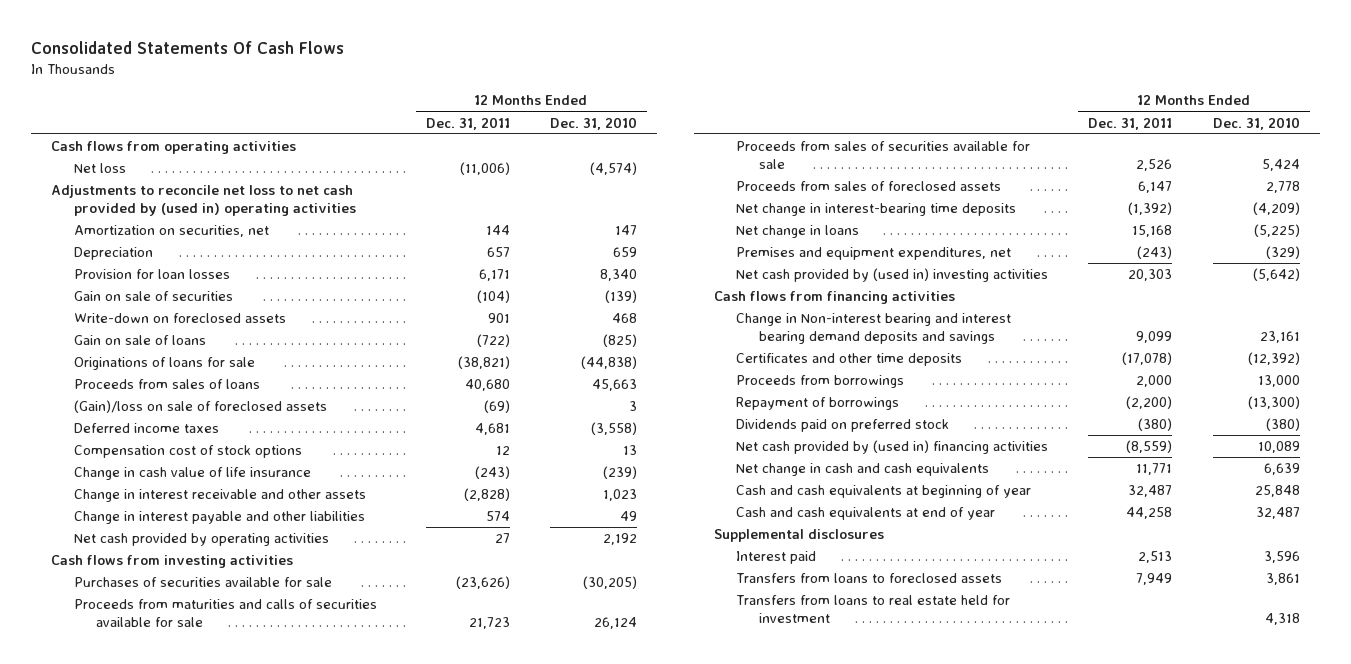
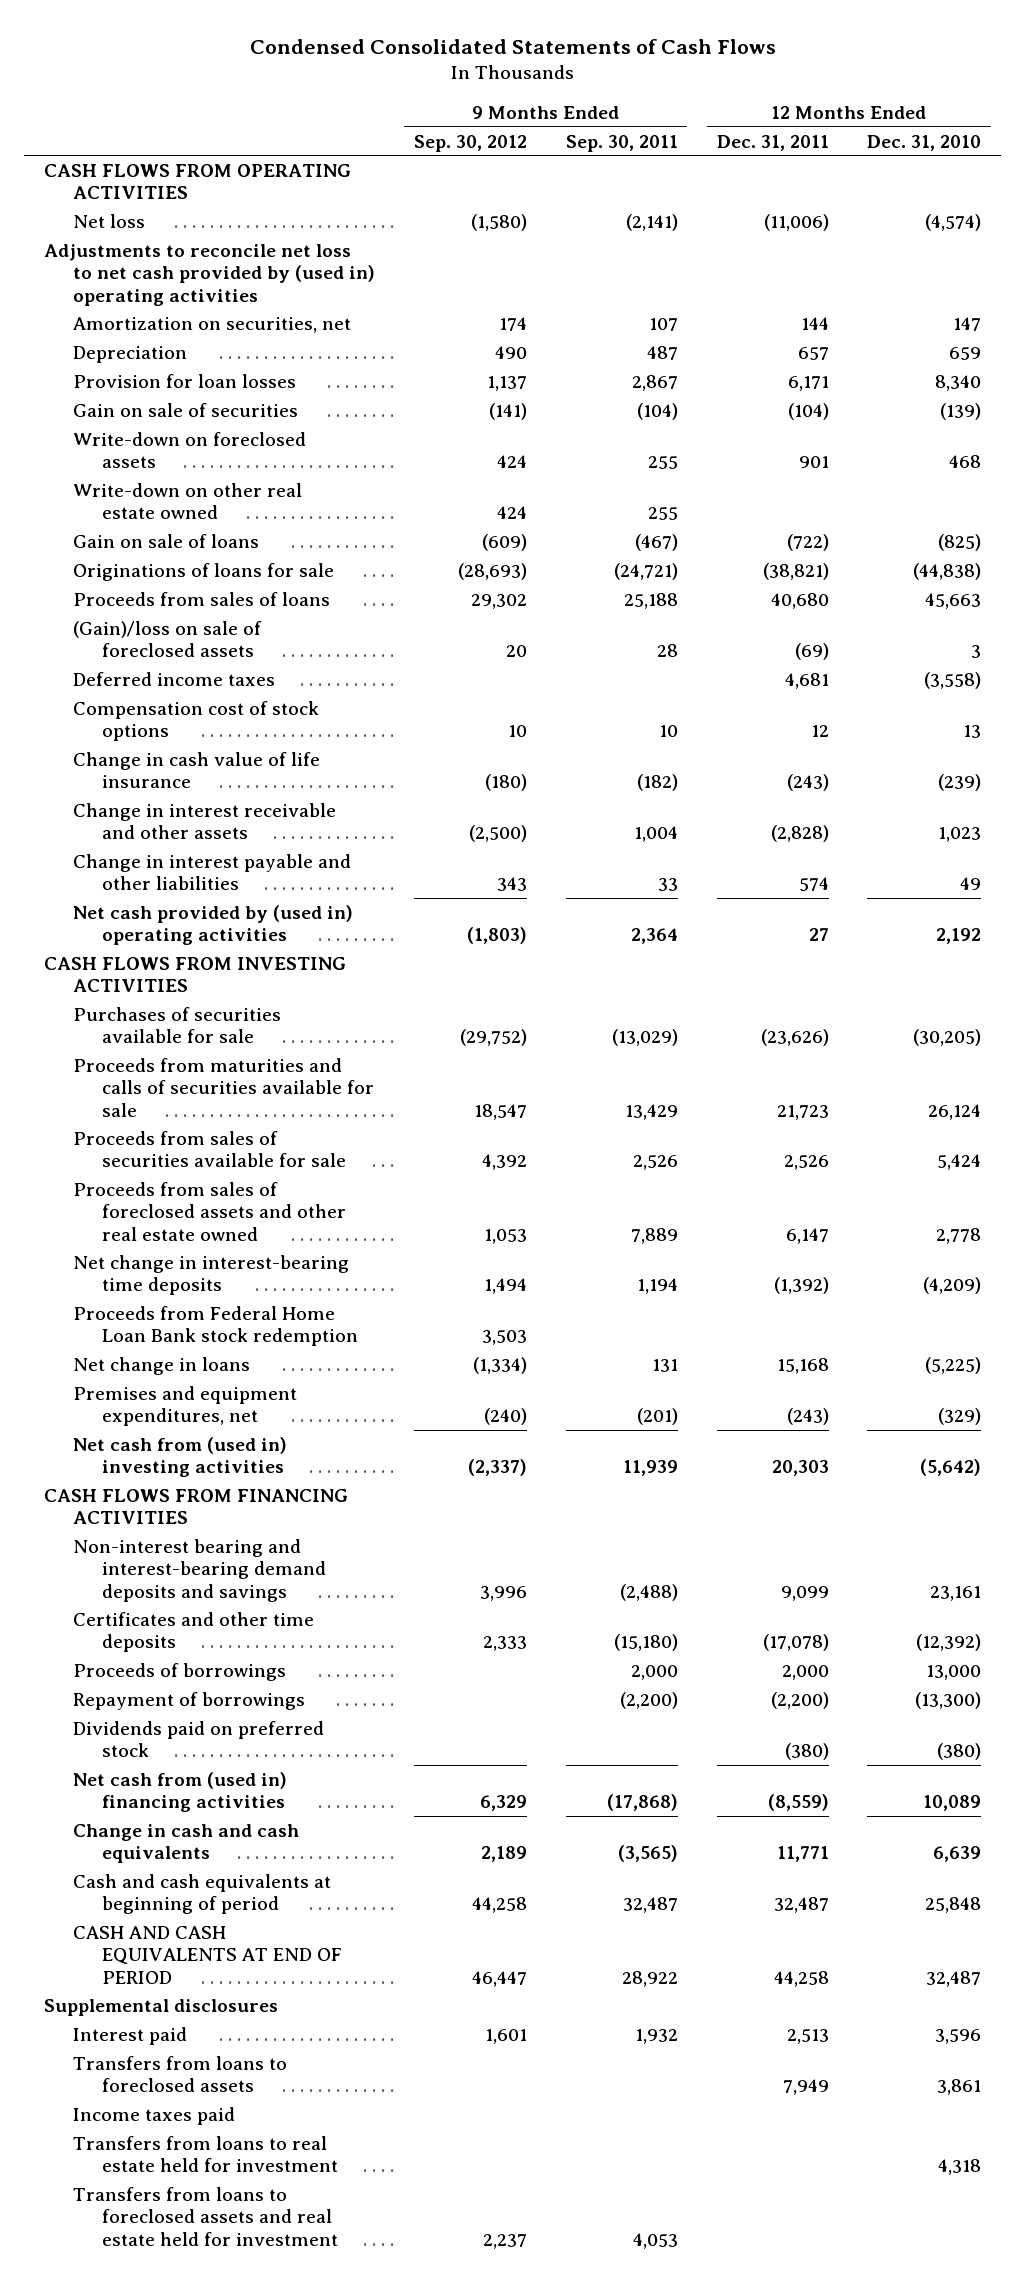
- Consolidated Statements Of Cash Flows
+ Condensed Consolidated Statements of Cash Flows
- | 12 Months Ended Dec. 31, 2011 | 12 Months Ended Dec. 31, 2010
+ | 9 Months Ended Sep. 30, 2012 | 9 Months Ended Sep. 30, 2011 | 12 Months Ended Dec. 31, 2011 | 12 Months Ended Dec. 31, 2010
- Cash flows from operating activities
+ CASH FLOWS FROM OPERATING ACTIVITIES
+ Write-down on other real estate owned | 424 | 255 | |
- Net cash provided by operating activities | 27 | 2,192
- Cash flows from investing activities
+ Net cash provided by (used in) operating activities | (1,803) | 2,364 | 27 | 2,192
+ CASH FLOWS FROM INVESTING ACTIVITIES
- Proceeds from sales of foreclosed assets | 6,147 | 2,778
+ Proceeds from sales of foreclosed assets and other real estate owned | 1,053 | 7,889 | 6,147 | 2,778
+ Proceeds from Federal Home Loan Bank stock redemption | 3,503 | | |
- Net cash provided by (used in) investing activities | 20,303 | (5,642)
- Cash flows from financing activities
- Change in Non-interest bearing and interest bearing demand deposits and savings | 9,099 | 23,161
+ Net cash from (used in) investing activities | (2,337) | 11,939 | 20,303 | (5,642)
+ CASH FLOWS FROM FINANCING ACTIVITIES
+ Non-interest bearing and interest-bearing demand deposits and savings | 3,996 | (2,488) | 9,099 | 23,161
- Proceeds from borrowings | 2,000 | 13,000
+ Proceeds of borrowings | | 2,000 | 2,000 | 13,000
- Net cash provided by (used in) financing activities | (8,559) | 10,089
- Net change in cash and cash equivalents | 11,771 | 6,639
- Cash and cash equivalents at beginning of year | 32,487 | 25,848
- Cash and cash equivalents at end of year | 44,258 | 32,487
+ Net cash from (used in) financing activities | 6,329 | (17,868) | (8,559) | 10,089
+ Change in cash and cash equivalents | 2,189 | (3,565) | 11,771 | 6,639
+ Cash and cash equivalents at beginning of period | 44,258 | 32,487 | 32,487 | 25,848
+ CASH AND CASH EQUIVALENTS AT END OF PERIOD | 46,447 | 28,922 | 44,258 | 32,487
+ Income taxes paid
+ Transfers from loans to foreclosed assets and real estate held for investment | 2,237 | 4,053 | |

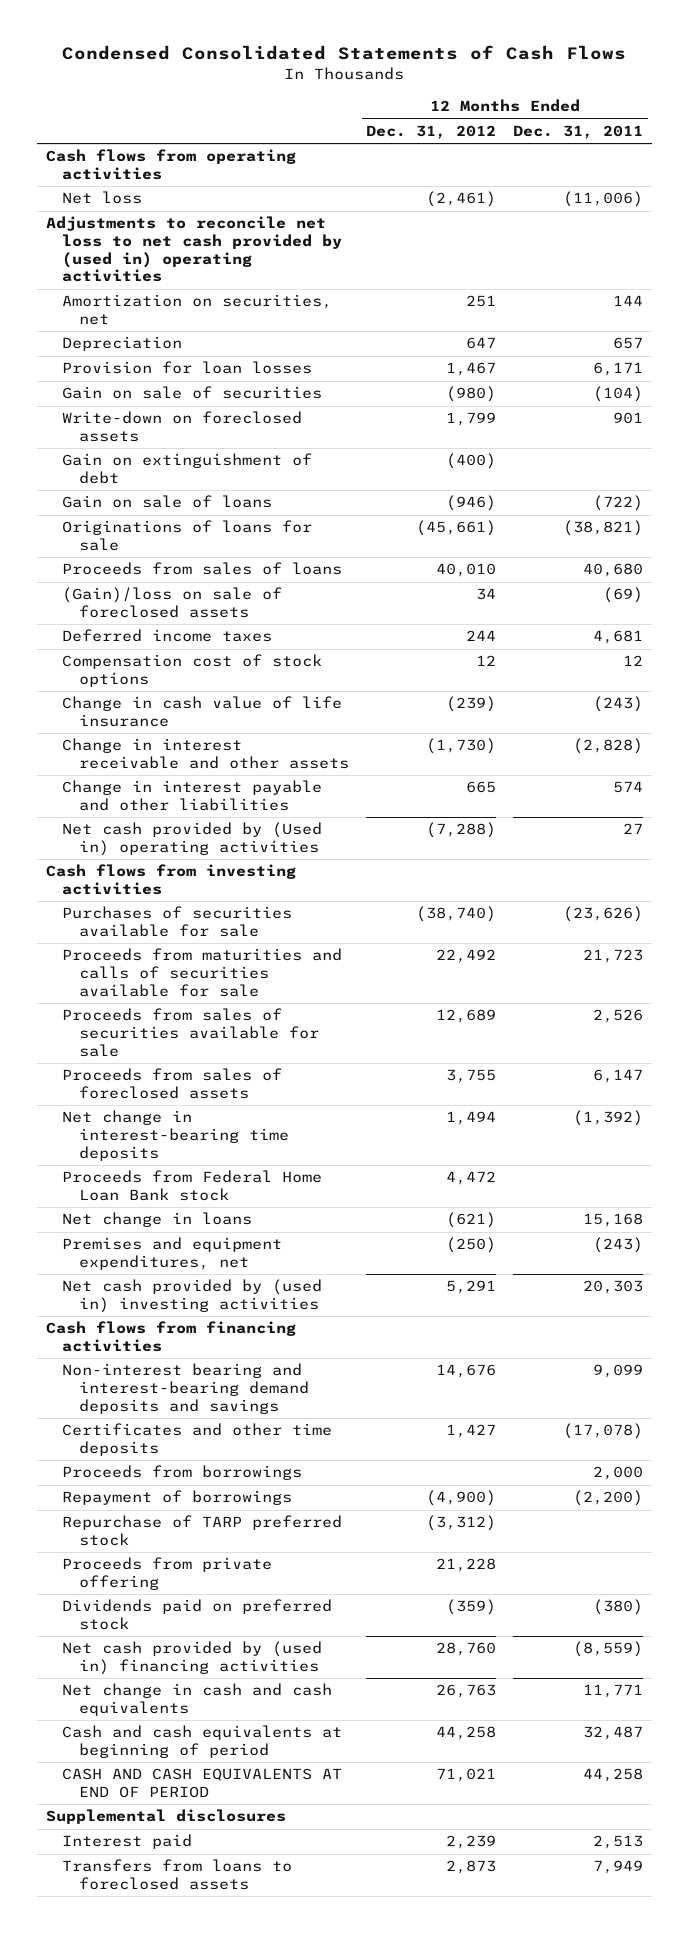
- | 9 Months Ended Sep. 30, 2012 | 9 Months Ended Sep. 30, 2011 | 12 Months Ended Dec. 31, 2011 | 12 Months Ended Dec. 31, 2010
+ | 12 Months Ended Dec. 31, 2012 | 12 Months Ended Dec. 31, 2011
- CASH FLOWS FROM OPERATING ACTIVITIES
+ Cash flows from operating activities
- Write-down on other real estate owned | 424 | 255 | |
+ Gain on extinguishment of debt | (400) |
- Net cash provided by (used in) operating activities | (1,803) | 2,364 | 27 | 2,192
- CASH FLOWS FROM INVESTING ACTIVITIES
+ Net cash provided by (Used in) operating activities | (7,288) | 27
+ Cash flows from investing activities
- Proceeds from sales of foreclosed assets and other real estate owned | 1,053 | 7,889 | 6,147 | 2,778
+ Proceeds from sales of foreclosed assets | 3,755 | 6,147
- Proceeds from Federal Home Loan Bank stock redemption | 3,503 | | |
+ Proceeds from Federal Home Loan Bank stock | 4,472 |
- Net cash from (used in) investing activities | (2,337) | 11,939 | 20,303 | (5,642)
- CASH FLOWS FROM FINANCING ACTIVITIES
+ Net cash provided by (used in) investing activities | 5,291 | 20,303
+ Cash flows from financing activities
- Proceeds of borrowings | | 2,000 | 2,000 | 13,000
+ Proceeds from borrowings | | 2,000
+ Repurchase of TARP preferred stock | (3,312) |
+ Proceeds from private offering | 21,228 |
- Net cash from (used in) financing activities | 6,329 | (17,868) | (8,559) | 10,089
- Change in cash and cash equivalents | 2,189 | (3,565) | 11,771 | 6,639
+ Net cash provided by (used in) financing activities | 28,760 | (8,559)
+ Net change in cash and cash equivalents | 26,763 | 11,771
- Income taxes paid
- Transfers from loans to real estate held for investment | | | | 4,318
- Transfers from loans to foreclosed assets and real estate held for investment | 2,237 | 4,053 | |

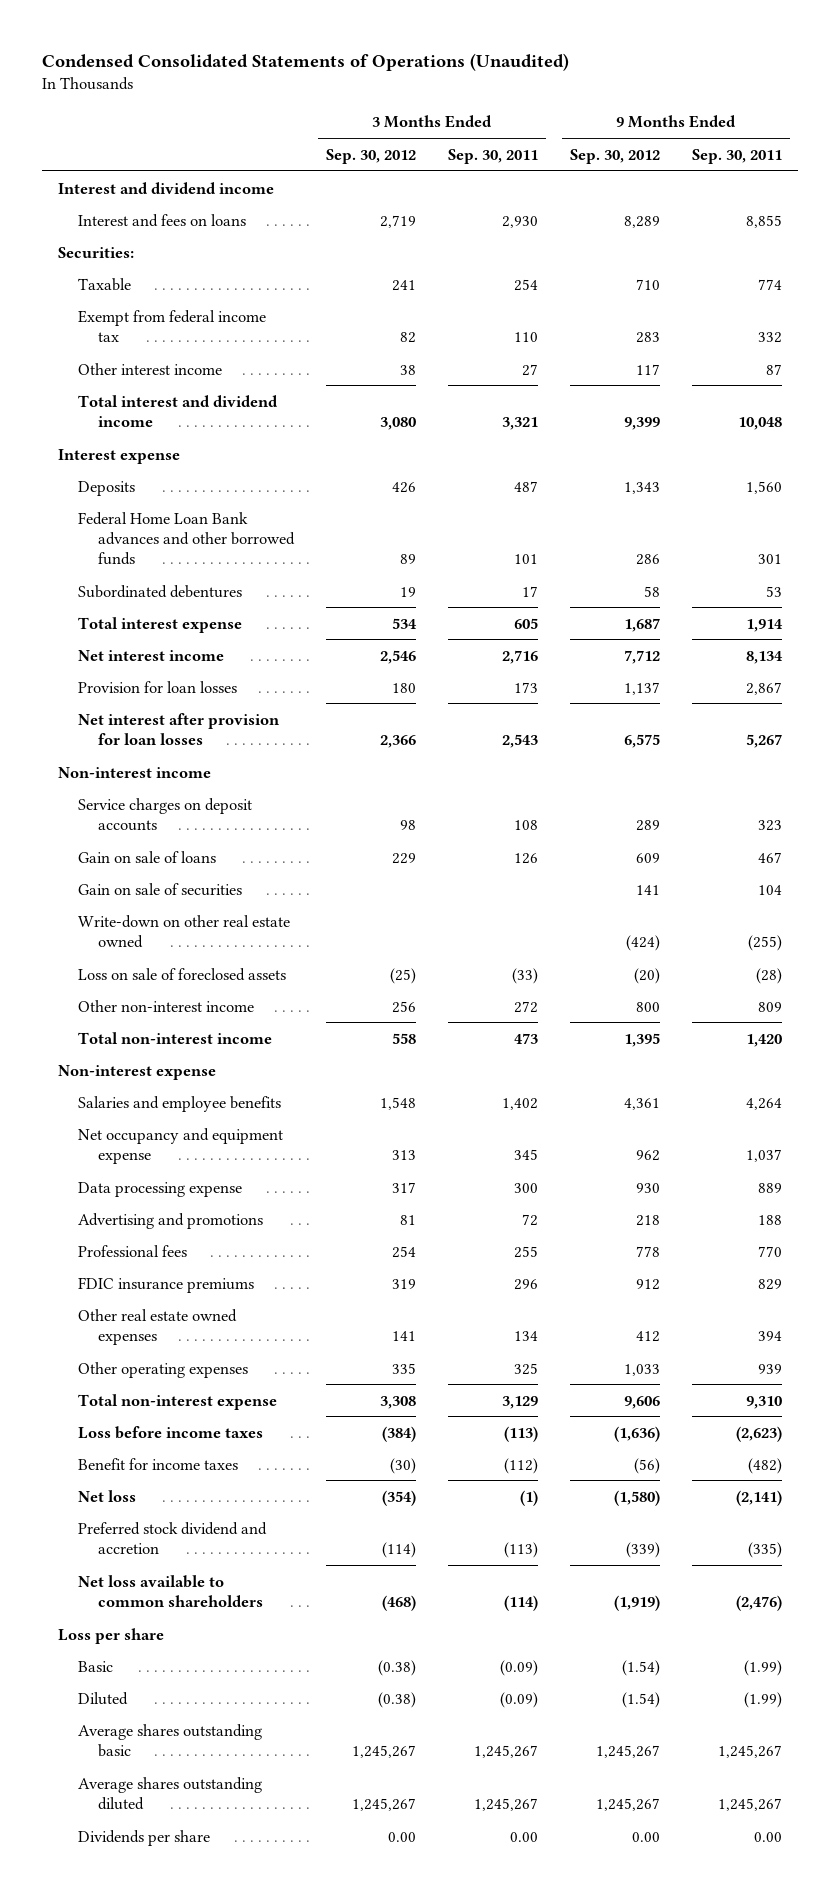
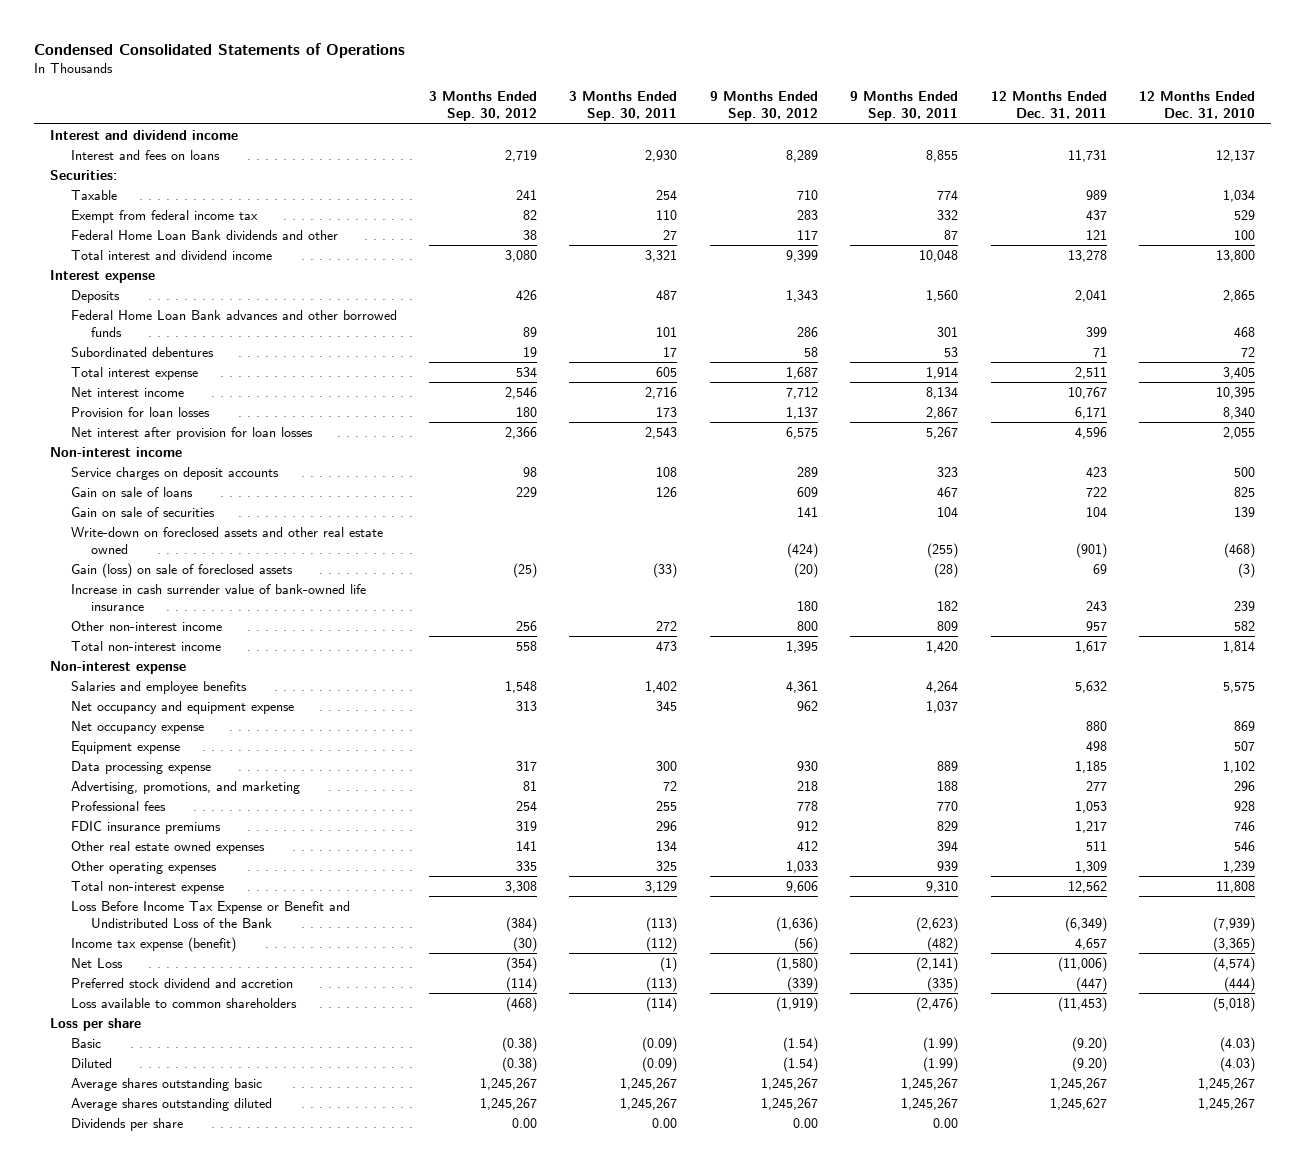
- Condensed Consolidated Statements of Operations (Unaudited)
+ Condensed Consolidated Statements of Operations
- | 3 Months Ended Sep. 30, 2012 | 3 Months Ended Sep. 30, 2011 | 9 Months Ended Sep. 30, 2012 | 9 Months Ended Sep. 30, 2011
+ | 3 Months Ended Sep. 30, 2012 | 3 Months Ended Sep. 30, 2011 | 9 Months Ended Sep. 30, 2012 | 9 Months Ended Sep. 30, 2011 | 12 Months Ended Dec. 31, 2011 | 12 Months Ended Dec. 31, 2010
- Other interest income | 38 | 27 | 117 | 87
+ Federal Home Loan Bank dividends and other | 38 | 27 | 117 | 87 | 121 | 100
- Write-down on other real estate owned | | | (424) | (255)
- Loss on sale of foreclosed assets | (25) | (33) | (20) | (28)
+ Write-down on foreclosed assets and other real estate owned | | | (424) | (255) | (901) | (468)
+ Gain (loss) on sale of foreclosed assets | (25) | (33) | (20) | (28) | 69 | (3)
+ Increase in cash surrender value of bank-owned life insurance | | | 180 | 182 | 243 | 239
+ Net occupancy expense | | | | | 880 | 869
+ Equipment expense | | | | | 498 | 507
- Advertising and promotions | 81 | 72 | 218 | 188
+ Advertising, promotions, and marketing | 81 | 72 | 218 | 188 | 277 | 296
- Loss before income taxes | (384) | (113) | (1,636) | (2,623)
- Benefit for income taxes | (30) | (112) | (56) | (482)
- Net loss | (354) | (1) | (1,580) | (2,141)
+ Loss Before Income Tax Expense or Benefit and Undistributed Loss of the Bank | (384) | (113) | (1,636) | (2,623) | (6,349) | (7,939)
+ Income tax expense (benefit) | (30) | (112) | (56) | (482) | 4,657 | (3,365)
+ Net Loss | (354) | (1) | (1,580) | (2,141) | (11,006) | (4,574)
- Net loss available to common shareholders | (468) | (114) | (1,919) | (2,476)
+ Loss available to common shareholders | (468) | (114) | (1,919) | (2,476) | (11,453) | (5,018)

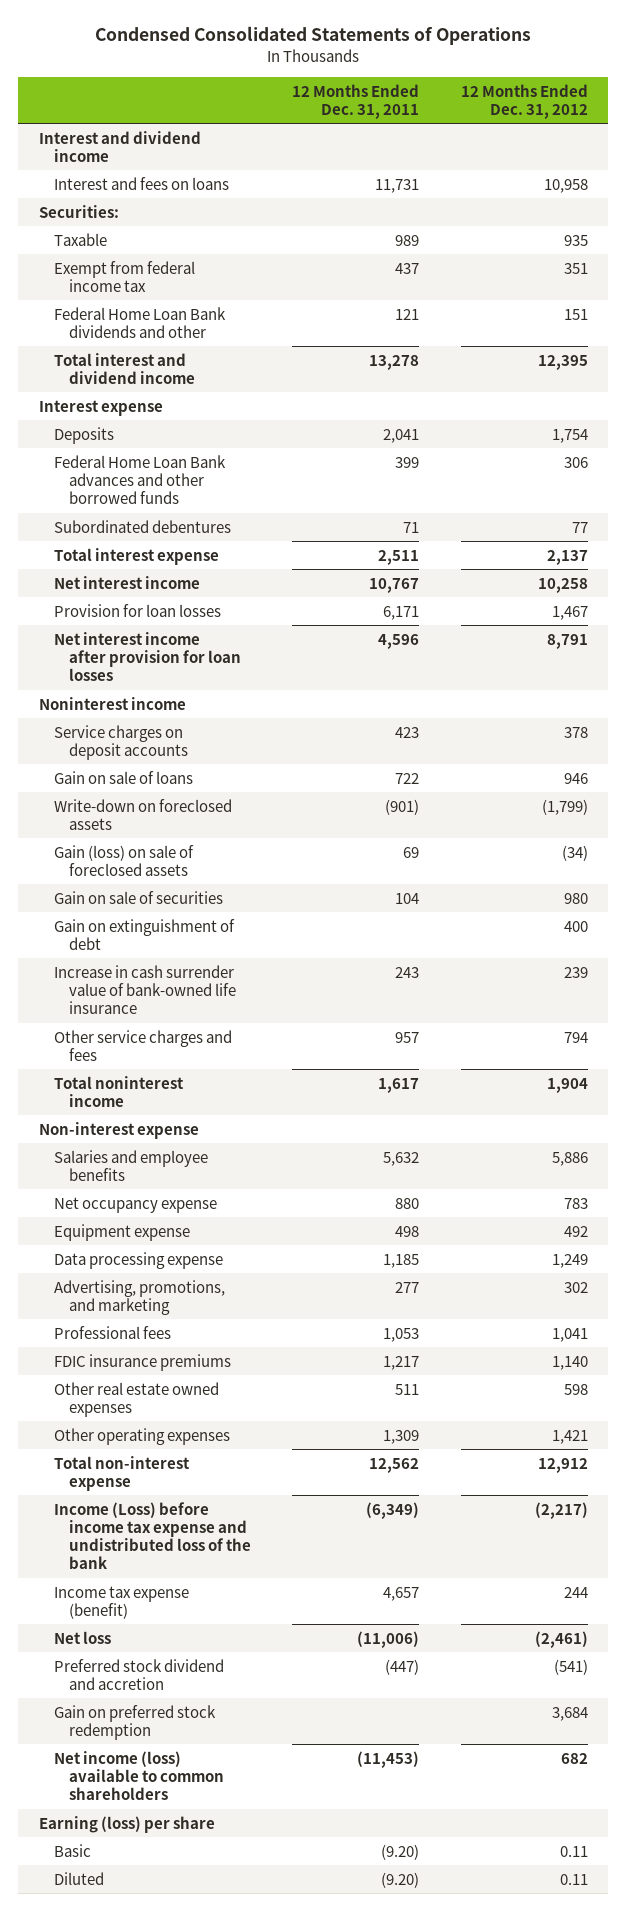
- | 3 Months Ended Sep. 30, 2012 | 3 Months Ended Sep. 30, 2011 | 9 Months Ended Sep. 30, 2012 | 9 Months Ended Sep. 30, 2011 | 12 Months Ended Dec. 31, 2011 | 12 Months Ended Dec. 31, 2010
+ | 12 Months Ended Dec. 31, 2011 | 12 Months Ended Dec. 31, 2012
- Net interest after provision for loan losses | 2,366 | 2,543 | 6,575 | 5,267 | 4,596 | 2,055
- Non-interest income
+ Net interest income after provision for loan losses | 4,596 | 8,791
+ Noninterest income
- Write-down on foreclosed assets and other real estate owned | | | (424) | (255) | (901) | (468)
+ Write-down on foreclosed assets | (901) | (1,799)
moved down: Gain on sale of securities | 104 | 980
+ Gain on extinguishment of debt | | 400
- Other non-interest income | 256 | 272 | 800 | 809 | 957 | 582
- Total non-interest income | 558 | 473 | 1,395 | 1,420 | 1,617 | 1,814
+ Other service charges and fees | 957 | 794
+ Total noninterest income | 1,617 | 1,904
- Net occupancy and equipment expense | 313 | 345 | 962 | 1,037 | |
- Loss Before Income Tax Expense or Benefit and Undistributed Loss of the Bank | (384) | (113) | (1,636) | (2,623) | (6,349) | (7,939)
+ Income (Loss) before income tax expense and undistributed loss of the bank | (6,349) | (2,217)
- Net Loss | (354) | (1) | (1,580) | (2,141) | (11,006) | (4,574)
+ Net loss | (11,006) | (2,461)
- Loss available to common shareholders | (468) | (114) | (1,919) | (2,476) | (11,453) | (5,018)
- Loss per share
+ Gain on preferred stock redemption | | 3,684
+ Net income (loss) available to common shareholders | (11,453) | 682
+ Earning (loss) per share
- Average shares outstanding basic | 1,245,267 | 1,245,267 | 1,245,267 | 1,245,267 | 1,245,267 | 1,245,267
- Average shares outstanding diluted | 1,245,267 | 1,245,267 | 1,245,267 | 1,245,267 | 1,245,627 | 1,245,267
- Dividends per share | 0.00 | 0.00 | 0.00 | 0.00 | |

